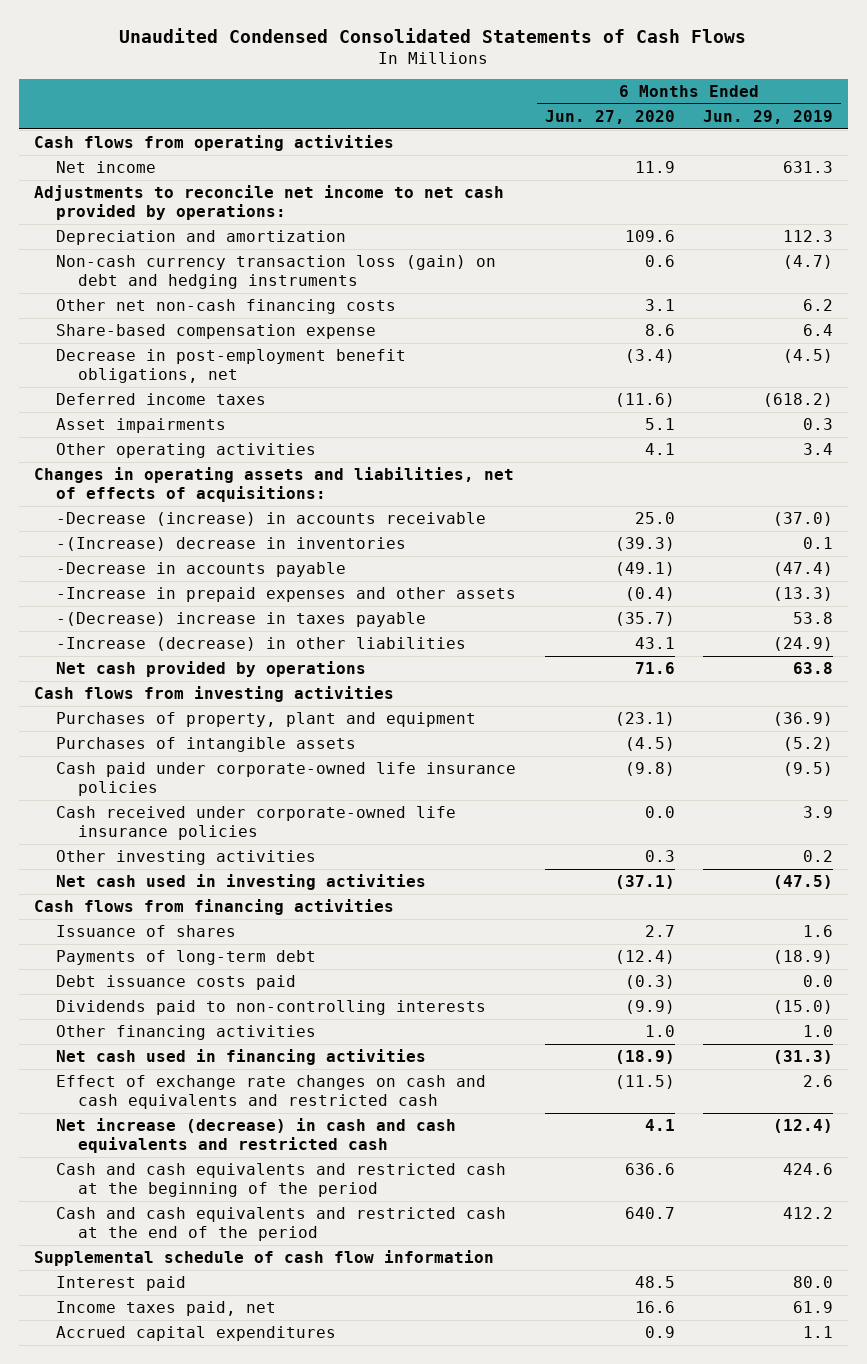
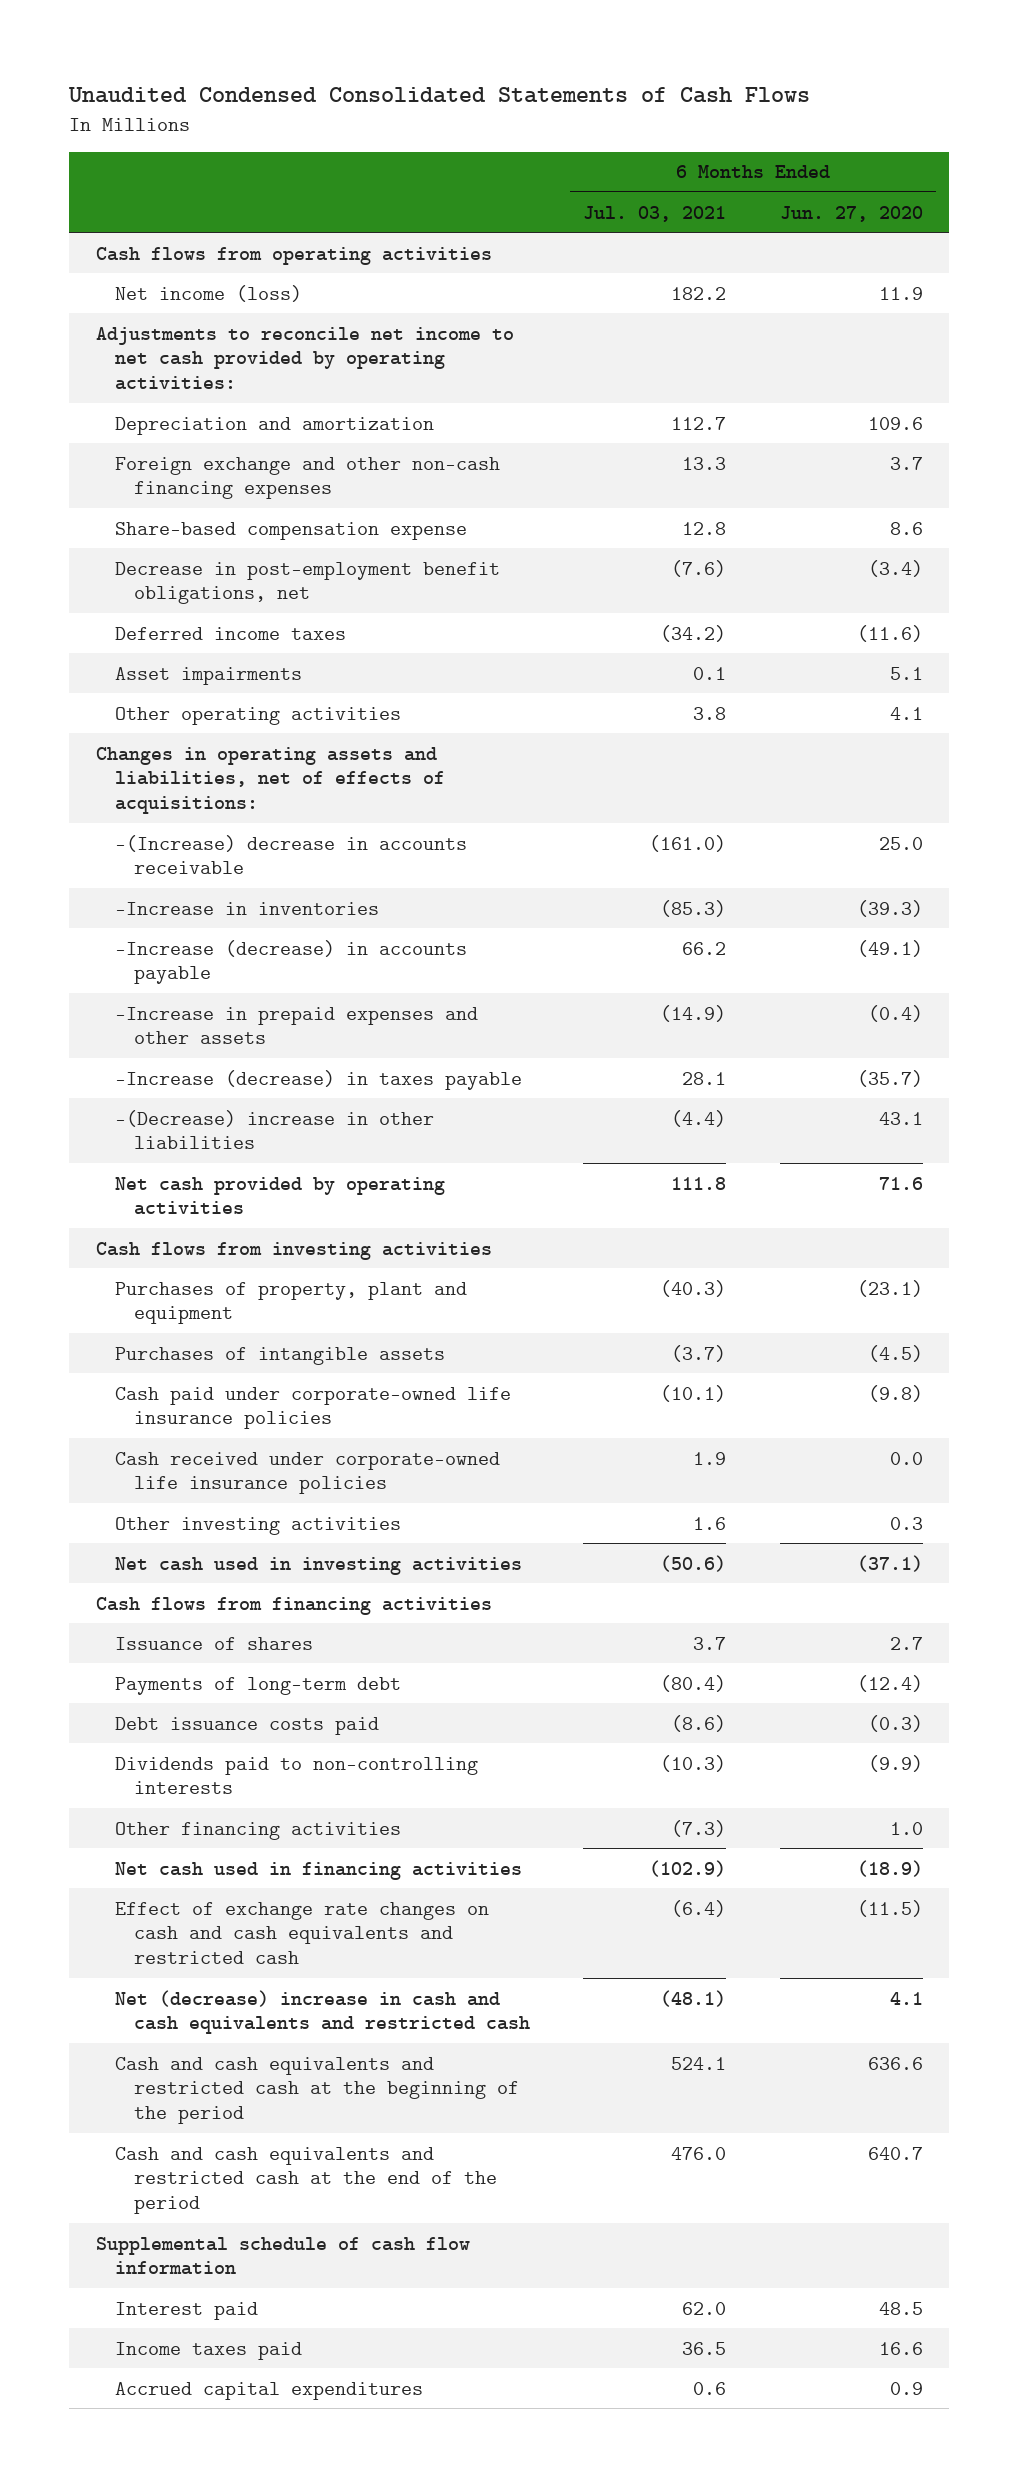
- | 6 Months Ended Jun. 27, 2020 | 6 Months Ended Jun. 29, 2019
+ | 6 Months Ended Jul. 03, 2021 | 6 Months Ended Jun. 27, 2020
- Net income | 11.9 | 631.3
- Adjustments to reconcile net income to net cash provided by operations:
+ Net income (loss) | 182.2 | 11.9
+ Adjustments to reconcile net income to net cash provided by operating activities:
- Non-cash currency transaction loss (gain) on debt and hedging instruments | 0.6 | (4.7)
- Other net non-cash financing costs | 3.1 | 6.2
+ Foreign exchange and other non-cash financing expenses | 13.3 | 3.7
- -Decrease (increase) in accounts receivable | 25.0 | (37.0)
- -(Increase) decrease in inventories | (39.3) | 0.1
- -Decrease in accounts payable | (49.1) | (47.4)
+ -(Increase) decrease in accounts receivable | (161.0) | 25.0
+ -Increase in inventories | (85.3) | (39.3)
+ -Increase (decrease) in accounts payable | 66.2 | (49.1)
- -(Decrease) increase in taxes payable | (35.7) | 53.8
- -Increase (decrease) in other liabilities | 43.1 | (24.9)
- Net cash provided by operations | 71.6 | 63.8
+ -Increase (decrease) in taxes payable | 28.1 | (35.7)
+ -(Decrease) increase in other liabilities | (4.4) | 43.1
+ Net cash provided by operating activities | 111.8 | 71.6
- Net increase (decrease) in cash and cash equivalents and restricted cash | 4.1 | (12.4)
+ Net (decrease) increase in cash and cash equivalents and restricted cash | (48.1) | 4.1
- Income taxes paid, net | 16.6 | 61.9
+ Income taxes paid | 36.5 | 16.6

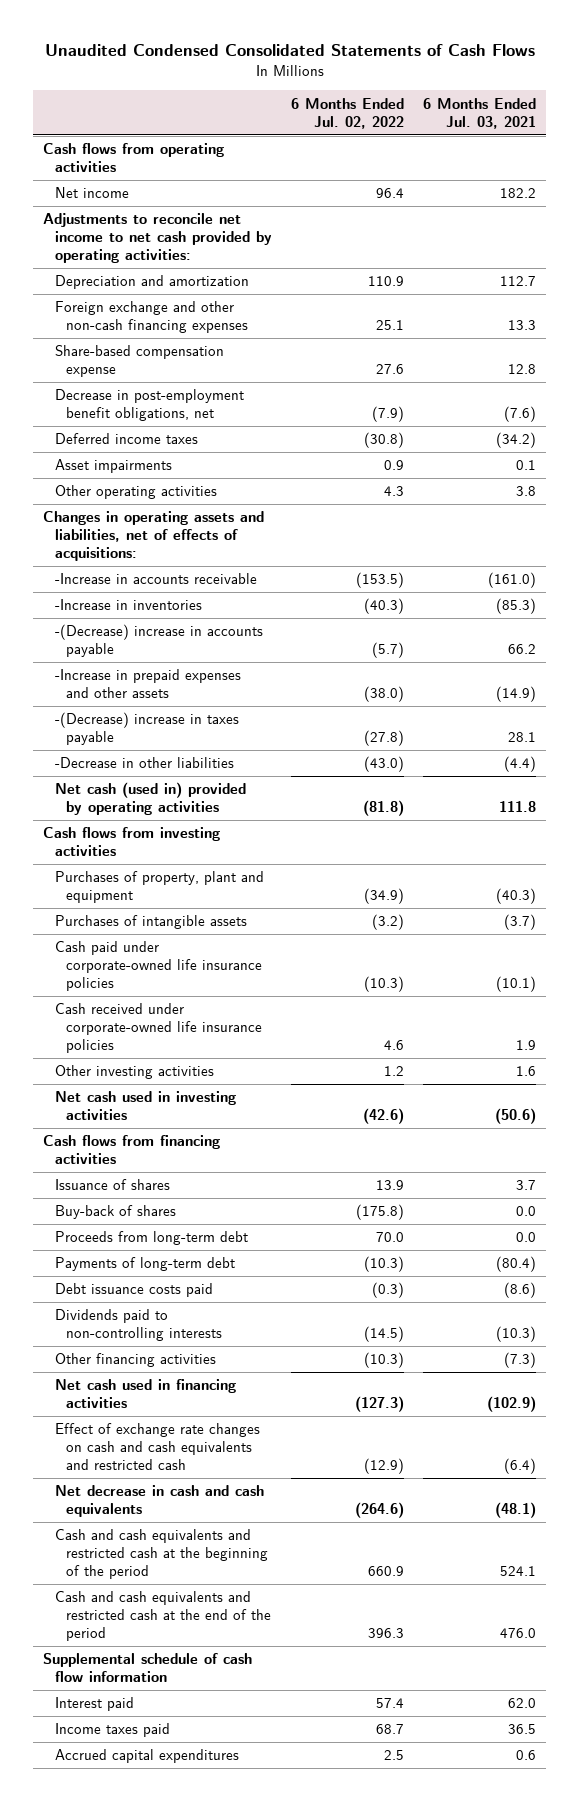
- | 6 Months Ended Jul. 03, 2021 | 6 Months Ended Jun. 27, 2020
+ | 6 Months Ended Jul. 02, 2022 | 6 Months Ended Jul. 03, 2021
- Net income (loss) | 182.2 | 11.9
+ Net income | 96.4 | 182.2
- -(Increase) decrease in accounts receivable | (161.0) | 25.0
+ -Increase in accounts receivable | (153.5) | (161.0)
- -Increase (decrease) in accounts payable | 66.2 | (49.1)
+ -(Decrease) increase in accounts payable | (5.7) | 66.2
- -Increase (decrease) in taxes payable | 28.1 | (35.7)
- -(Decrease) increase in other liabilities | (4.4) | 43.1
- Net cash provided by operating activities | 111.8 | 71.6
+ -(Decrease) increase in taxes payable | (27.8) | 28.1
+ -Decrease in other liabilities | (43.0) | (4.4)
+ Net cash (used in) provided by operating activities | (81.8) | 111.8
+ Buy-back of shares | (175.8) | 0.0
+ Proceeds from long-term debt | 70.0 | 0.0
- Net (decrease) increase in cash and cash equivalents and restricted cash | (48.1) | 4.1
+ Net decrease in cash and cash equivalents | (264.6) | (48.1)

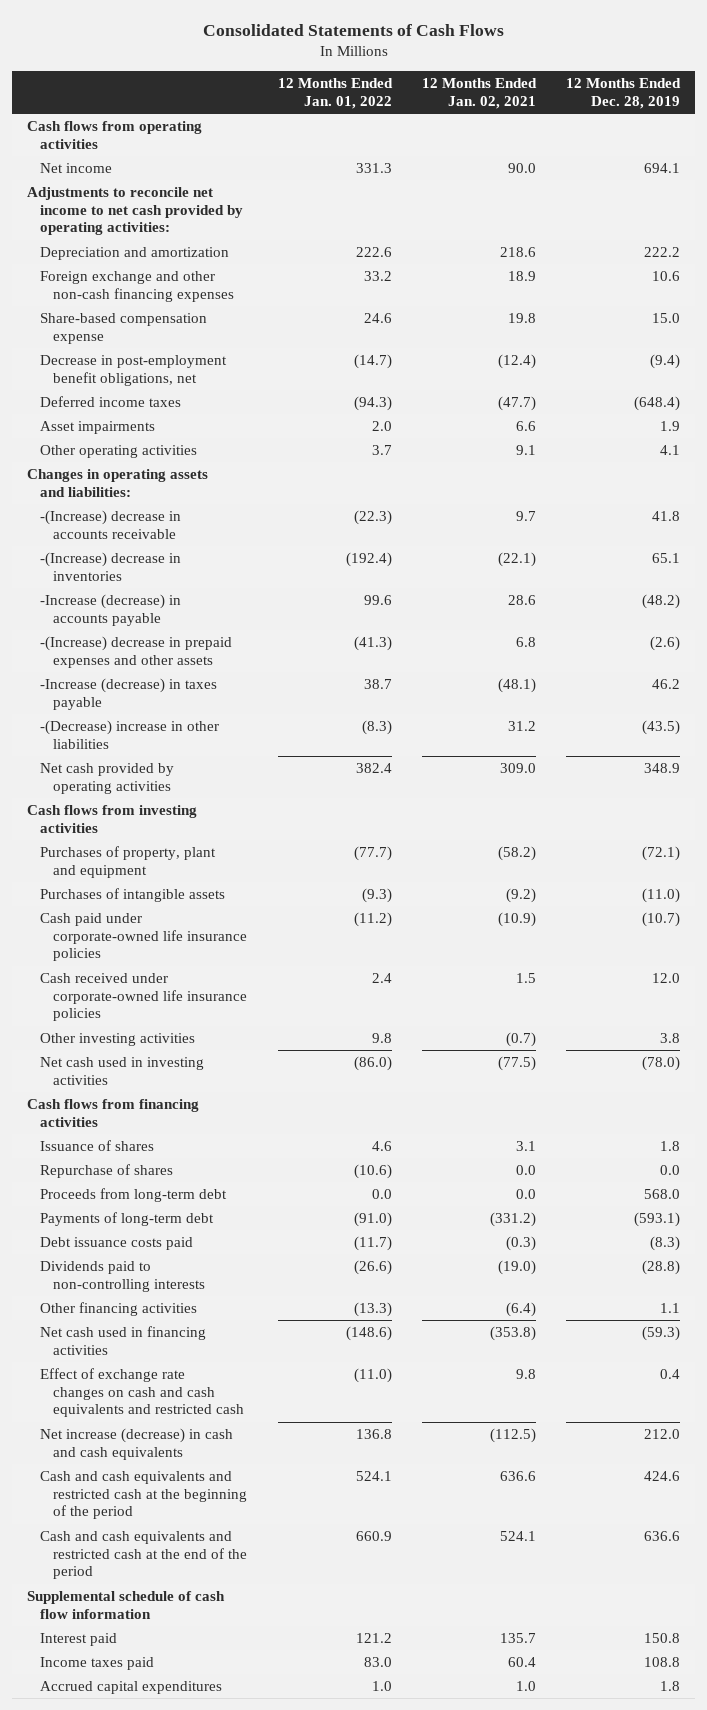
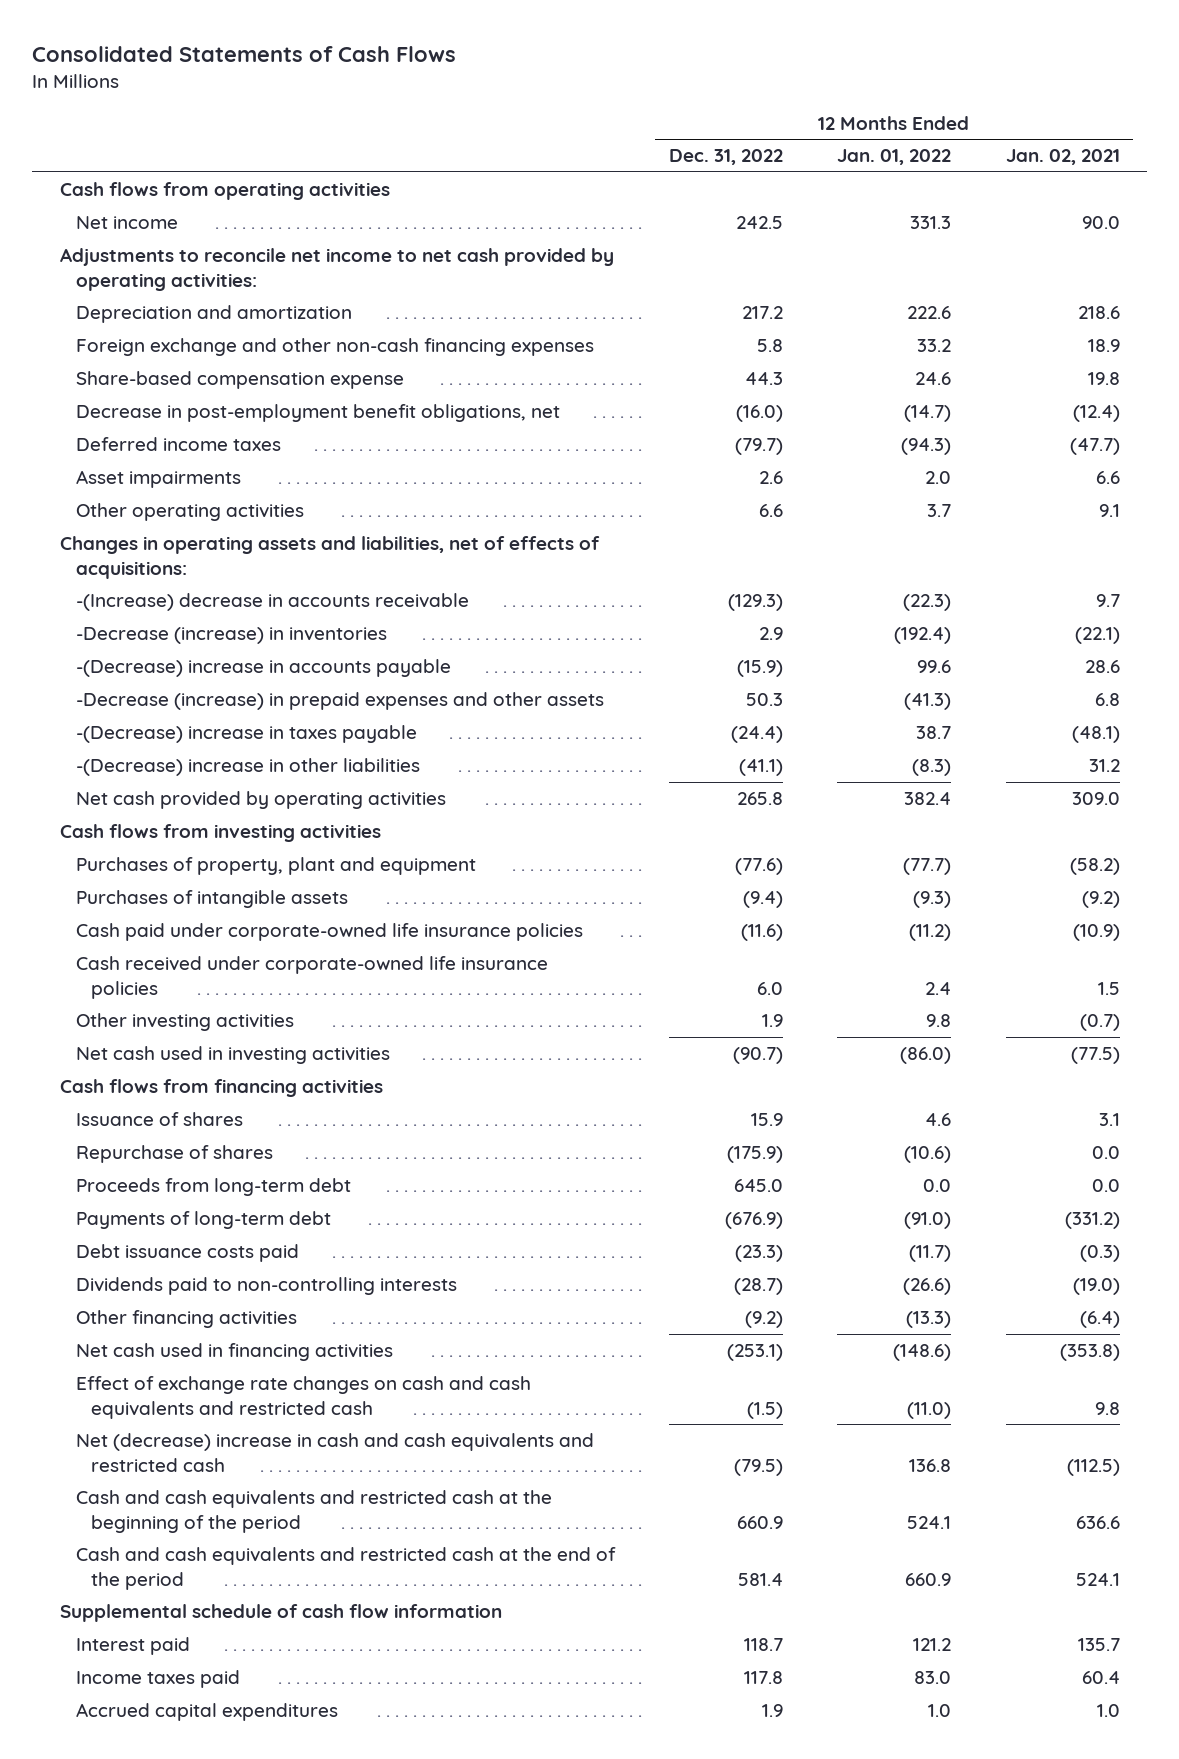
- | 12 Months Ended Jan. 01, 2022 | 12 Months Ended Jan. 02, 2021 | 12 Months Ended Dec. 28, 2019
+ | 12 Months Ended Dec. 31, 2022 | 12 Months Ended Jan. 01, 2022 | 12 Months Ended Jan. 02, 2021
- Changes in operating assets and liabilities:
+ Changes in operating assets and liabilities, net of effects of acquisitions:
- -(Increase) decrease in inventories | (192.4) | (22.1) | 65.1
- -Increase (decrease) in accounts payable | 99.6 | 28.6 | (48.2)
- -(Increase) decrease in prepaid expenses and other assets | (41.3) | 6.8 | (2.6)
- -Increase (decrease) in taxes payable | 38.7 | (48.1) | 46.2
+ -Decrease (increase) in inventories | 2.9 | (192.4) | (22.1)
+ -(Decrease) increase in accounts payable | (15.9) | 99.6 | 28.6
+ -Decrease (increase) in prepaid expenses and other assets | 50.3 | (41.3) | 6.8
+ -(Decrease) increase in taxes payable | (24.4) | 38.7 | (48.1)
- Net increase (decrease) in cash and cash equivalents | 136.8 | (112.5) | 212.0
+ Net (decrease) increase in cash and cash equivalents and restricted cash | (79.5) | 136.8 | (112.5)

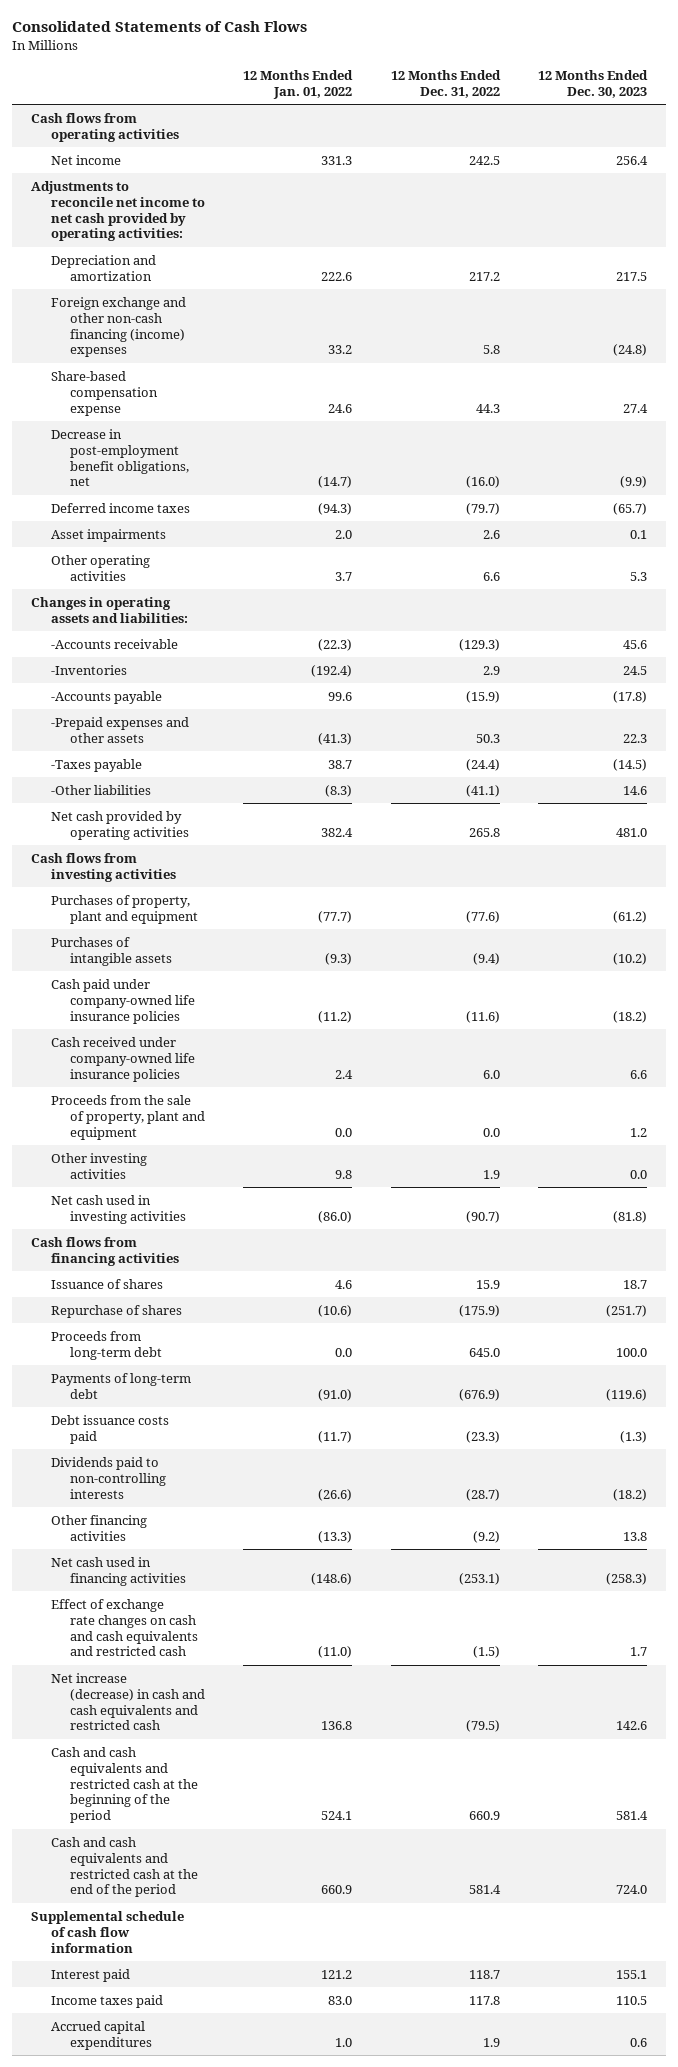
- | 12 Months Ended Dec. 31, 2022 | 12 Months Ended Jan. 01, 2022 | 12 Months Ended Jan. 02, 2021
+ | 12 Months Ended Jan. 01, 2022 | 12 Months Ended Dec. 31, 2022 | 12 Months Ended Dec. 30, 2023
- Foreign exchange and other non-cash financing expenses | 5.8 | 33.2 | 18.9
+ Foreign exchange and other non-cash financing (income) expenses | 33.2 | 5.8 | (24.8)
- Changes in operating assets and liabilities, net of effects of acquisitions:
- -(Increase) decrease in accounts receivable | (129.3) | (22.3) | 9.7
- -Decrease (increase) in inventories | 2.9 | (192.4) | (22.1)
- -(Decrease) increase in accounts payable | (15.9) | 99.6 | 28.6
- -Decrease (increase) in prepaid expenses and other assets | 50.3 | (41.3) | 6.8
- -(Decrease) increase in taxes payable | (24.4) | 38.7 | (48.1)
- -(Decrease) increase in other liabilities | (41.1) | (8.3) | 31.2
+ Changes in operating assets and liabilities:
+ -Accounts receivable | (22.3) | (129.3) | 45.6
+ -Inventories | (192.4) | 2.9 | 24.5
+ -Accounts payable | 99.6 | (15.9) | (17.8)
+ -Prepaid expenses and other assets | (41.3) | 50.3 | 22.3
+ -Taxes payable | 38.7 | (24.4) | (14.5)
+ -Other liabilities | (8.3) | (41.1) | 14.6
- Cash paid under corporate-owned life insurance policies | (11.6) | (11.2) | (10.9)
- Cash received under corporate-owned life insurance policies | 6.0 | 2.4 | 1.5
+ Cash paid under company-owned life insurance policies | (11.2) | (11.6) | (18.2)
+ Cash received under company-owned life insurance policies | 2.4 | 6.0 | 6.6
+ Proceeds from the sale of property, plant and equipment | 0.0 | 0.0 | 1.2
- Net (decrease) increase in cash and cash equivalents and restricted cash | (79.5) | 136.8 | (112.5)
+ Net increase (decrease) in cash and cash equivalents and restricted cash | 136.8 | (79.5) | 142.6

